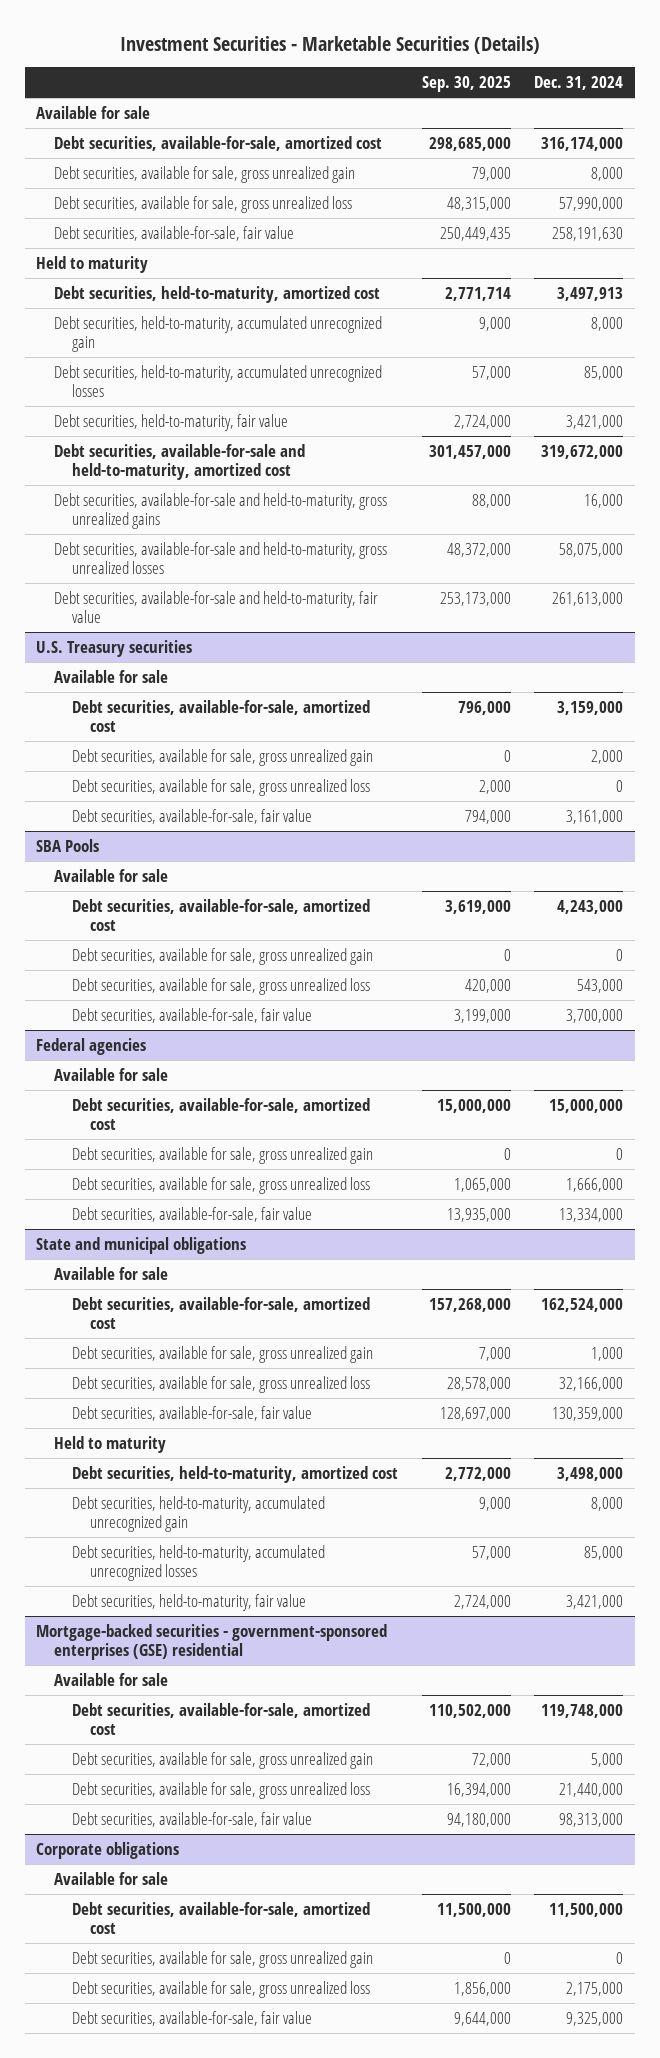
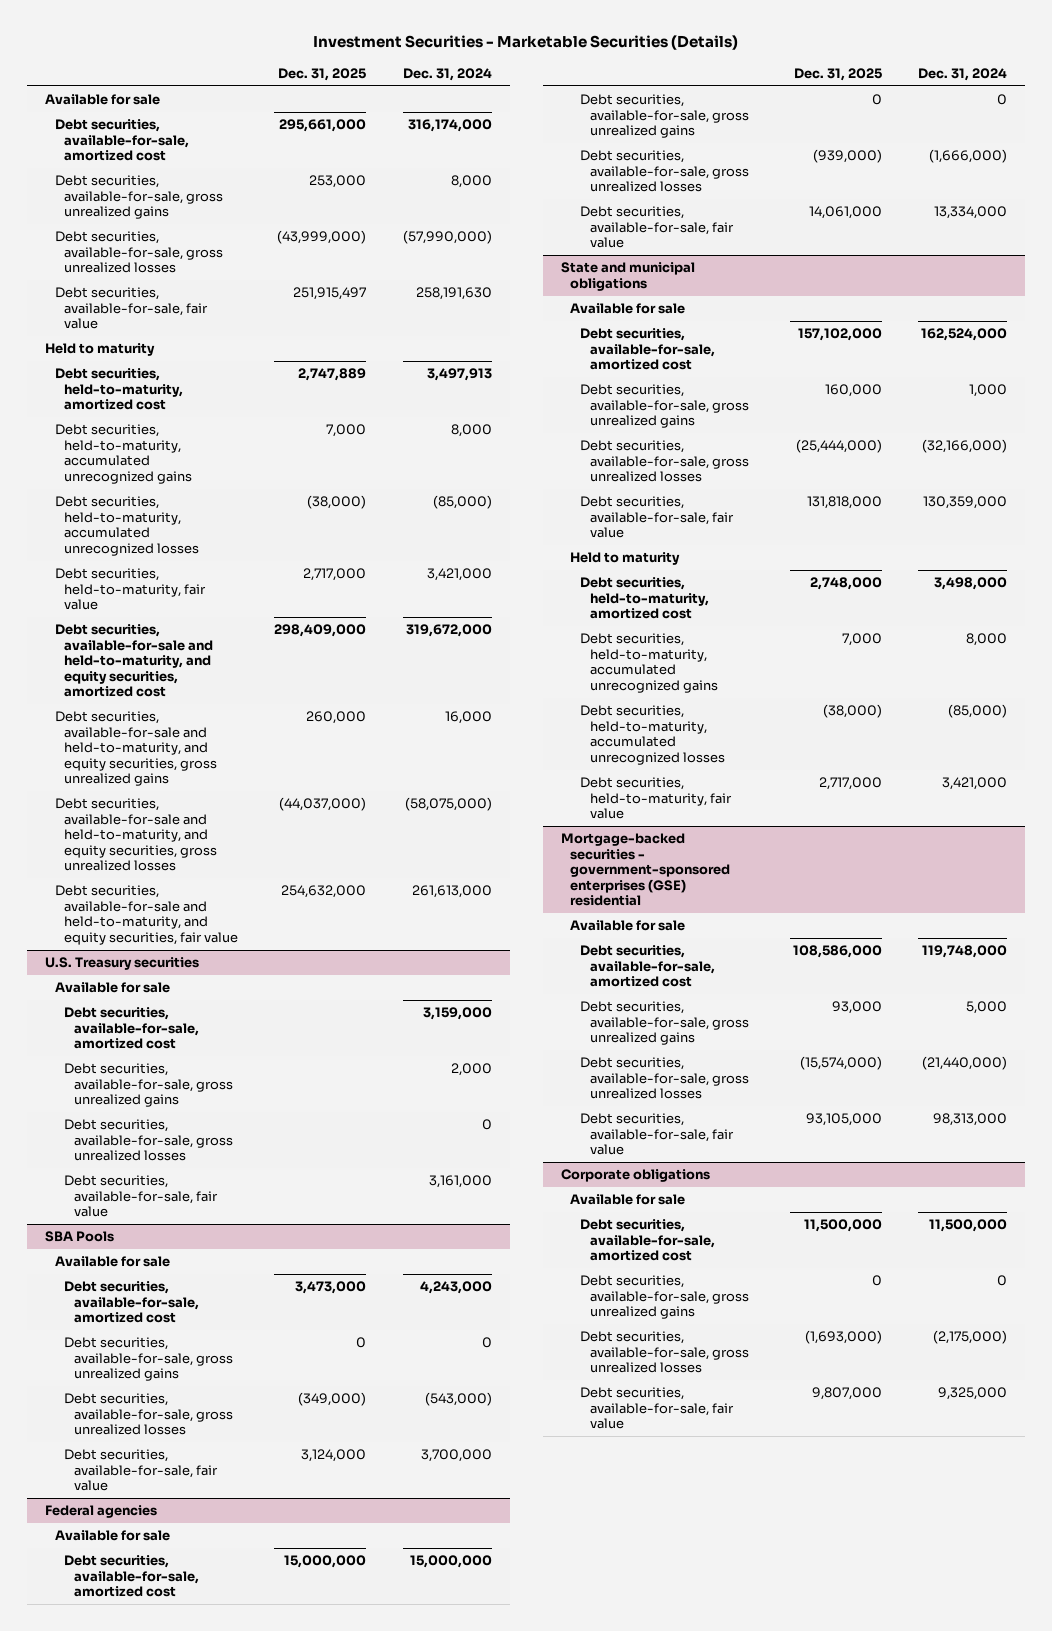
- | Sep. 30, 2025 | Dec. 31, 2024
+ | Dec. 31, 2025 | Dec. 31, 2024
- Debt securities, available for sale, gross unrealized gain | 79,000 | 8,000
- Debt securities, available for sale, gross unrealized loss | 48,315,000 | 57,990,000
+ Debt securities, available-for-sale, gross unrealized gains | 253,000 | 8,000
+ Debt securities, available-for-sale, gross unrealized losses | (43,999,000) | (57,990,000)
- Debt securities, held-to-maturity, accumulated unrecognized gain | 9,000 | 8,000
- Debt securities, held-to-maturity, accumulated unrecognized losses | 57,000 | 85,000
+ Debt securities, held-to-maturity, accumulated unrecognized gains | 7,000 | 8,000
+ Debt securities, held-to-maturity, accumulated unrecognized losses | (38,000) | (85,000)
- Debt securities, available-for-sale and held-to-maturity, amortized cost | 301,457,000 | 319,672,000
- Debt securities, available-for-sale and held-to-maturity, gross unrealized gains | 88,000 | 16,000
- Debt securities, available-for-sale and held-to-maturity, gross unrealized losses | 48,372,000 | 58,075,000
- Debt securities, available-for-sale and held-to-maturity, fair value | 253,173,000 | 261,613,000
+ Debt securities, available-for-sale and held-to-maturity, and equity securities, amortized cost | 298,409,000 | 319,672,000
+ Debt securities, available-for-sale and held-to-maturity, and equity securities, gross unrealized gains | 260,000 | 16,000
+ Debt securities, available-for-sale and held-to-maturity, and equity securities, gross unrealized losses | (44,037,000) | (58,075,000)
+ Debt securities, available-for-sale and held-to-maturity, and equity securities, fair value | 254,632,000 | 261,613,000
@ U.S. Treasury securities
- Debt securities, available for sale, gross unrealized gain | 0 | 2,000
- Debt securities, available for sale, gross unrealized loss | 2,000 | 0
+ Debt securities, available-for-sale, gross unrealized gains | | 2,000
+ Debt securities, available-for-sale, gross unrealized losses | | 0
@ SBA Pools
- Debt securities, available for sale, gross unrealized gain | 0 | 0
- Debt securities, available for sale, gross unrealized loss | 420,000 | 543,000
+ Debt securities, available-for-sale, gross unrealized gains | 0 | 0
+ Debt securities, available-for-sale, gross unrealized losses | (349,000) | (543,000)
@ Federal agencies
- Debt securities, available for sale, gross unrealized gain | 0 | 0
- Debt securities, available for sale, gross unrealized loss | 1,065,000 | 1,666,000
+ Debt securities, available-for-sale, gross unrealized gains | 0 | 0
+ Debt securities, available-for-sale, gross unrealized losses | (939,000) | (1,666,000)
@ State and municipal obligations
- Debt securities, available for sale, gross unrealized gain | 7,000 | 1,000
- Debt securities, available for sale, gross unrealized loss | 28,578,000 | 32,166,000
+ Debt securities, available-for-sale, gross unrealized gains | 160,000 | 1,000
+ Debt securities, available-for-sale, gross unrealized losses | (25,444,000) | (32,166,000)
- Debt securities, held-to-maturity, accumulated unrecognized gain | 9,000 | 8,000
- Debt securities, held-to-maturity, accumulated unrecognized losses | 57,000 | 85,000
+ Debt securities, held-to-maturity, accumulated unrecognized gains | 7,000 | 8,000
+ Debt securities, held-to-maturity, accumulated unrecognized losses | (38,000) | (85,000)
@ Mortgage-backed securities - government-sponsored enterprises (GSE) residential
- Debt securities, available for sale, gross unrealized gain | 72,000 | 5,000
- Debt securities, available for sale, gross unrealized loss | 16,394,000 | 21,440,000
+ Debt securities, available-for-sale, gross unrealized gains | 93,000 | 5,000
+ Debt securities, available-for-sale, gross unrealized losses | (15,574,000) | (21,440,000)
@ Corporate obligations
- Debt securities, available for sale, gross unrealized gain | 0 | 0
- Debt securities, available for sale, gross unrealized loss | 1,856,000 | 2,175,000
+ Debt securities, available-for-sale, gross unrealized gains | 0 | 0
+ Debt securities, available-for-sale, gross unrealized losses | (1,693,000) | (2,175,000)

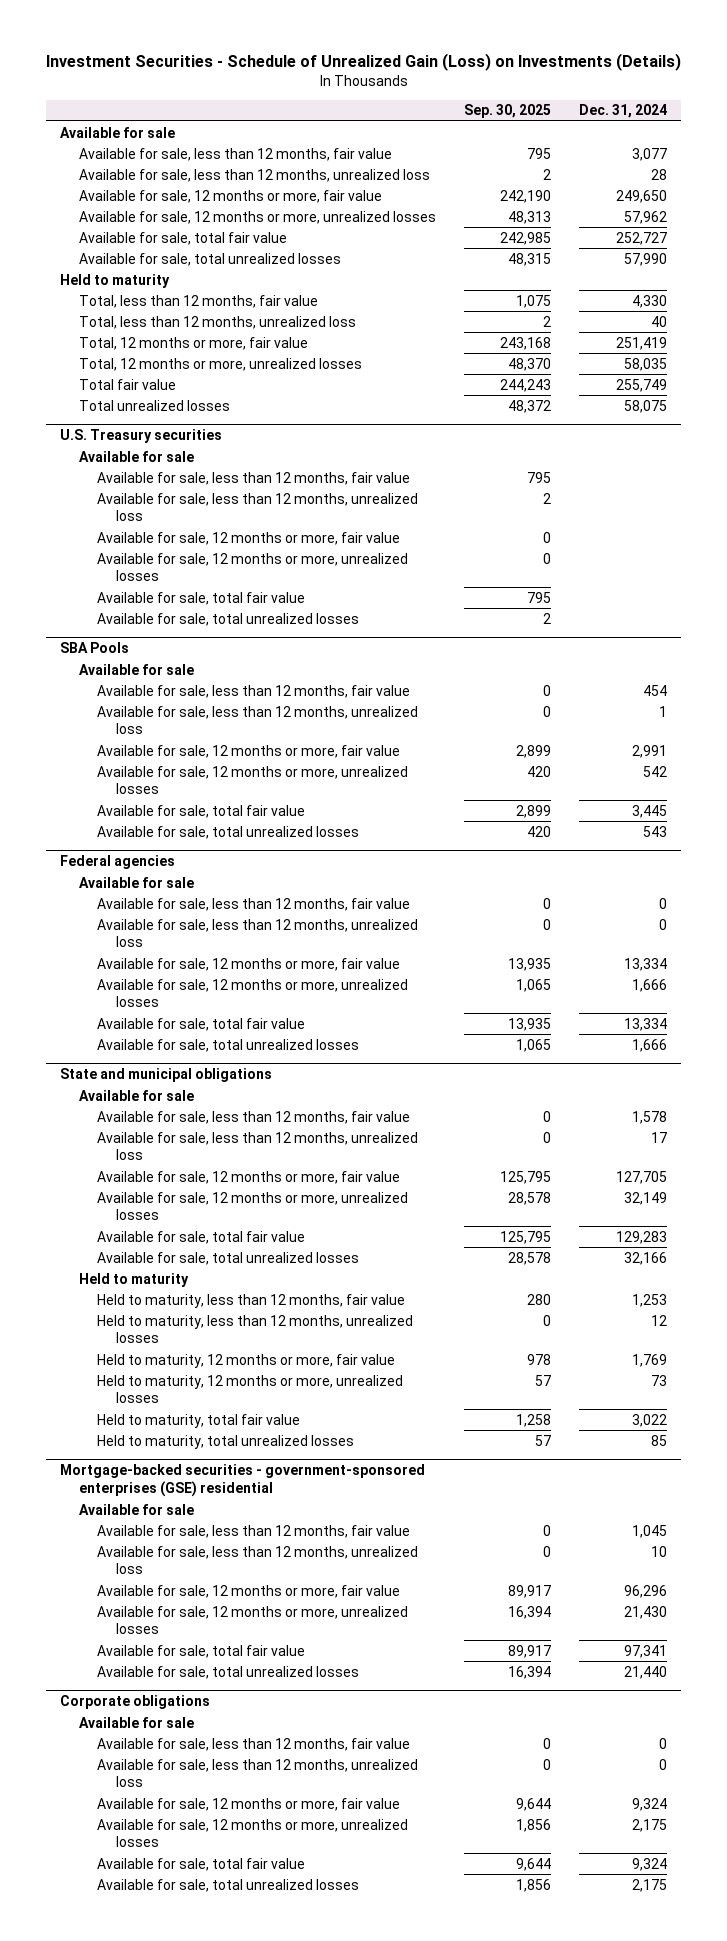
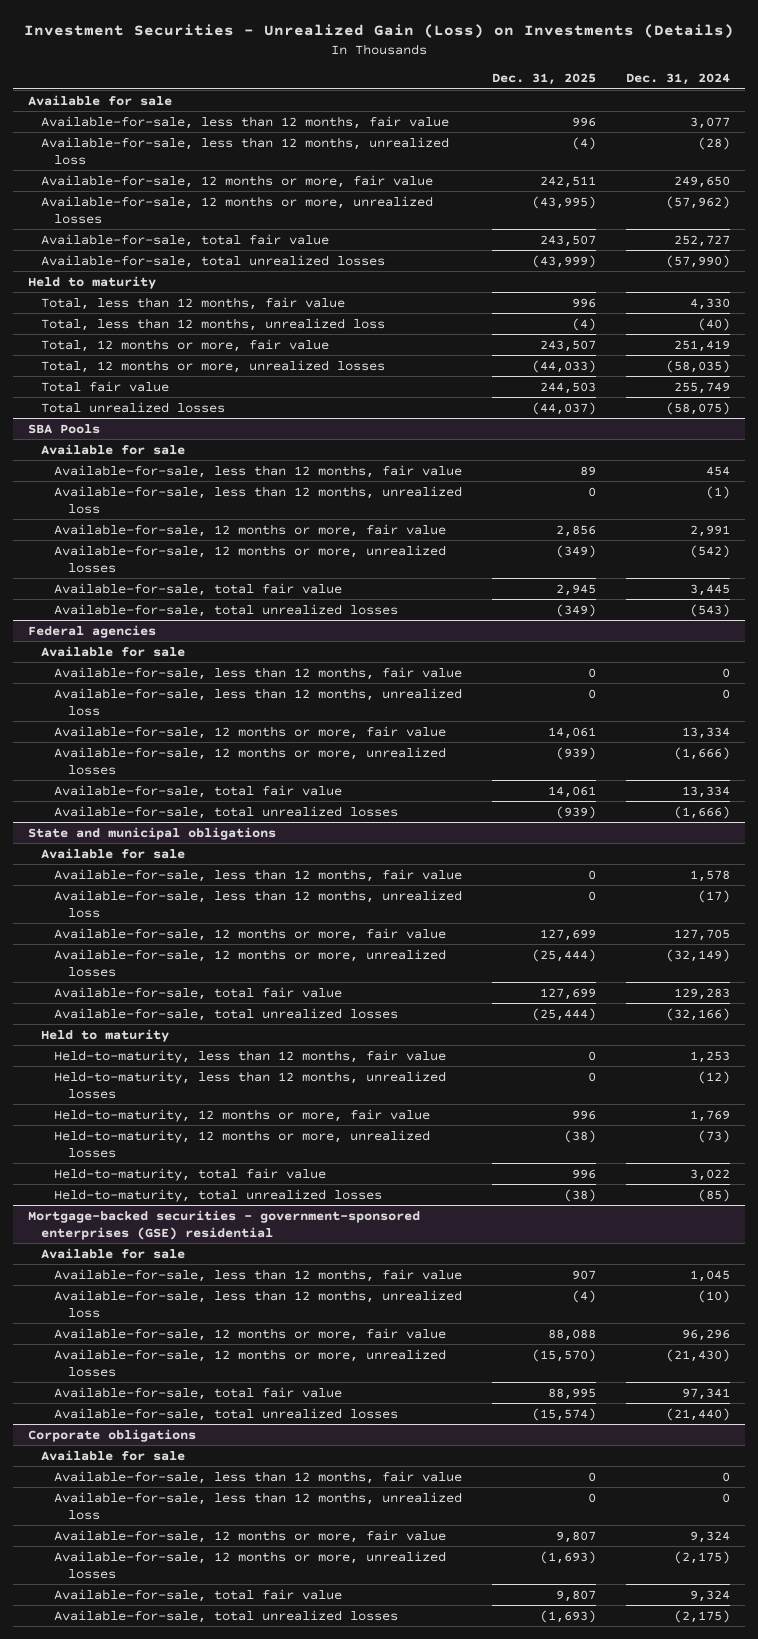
- Investment Securities - Schedule of Unrealized Gain (Loss) on Investments (Details)
+ Investment Securities - Unrealized Gain (Loss) on Investments (Details)
- | Sep. 30, 2025 | Dec. 31, 2024
+ | Dec. 31, 2025 | Dec. 31, 2024
- Available for sale, less than 12 months, fair value | 795 | 3,077
- Available for sale, less than 12 months, unrealized loss | 2 | 28
- Available for sale, 12 months or more, fair value | 242,190 | 249,650
- Available for sale, 12 months or more, unrealized losses | 48,313 | 57,962
- Available for sale, total fair value | 242,985 | 252,727
- Available for sale, total unrealized losses | 48,315 | 57,990
+ Available-for-sale, less than 12 months, fair value | 996 | 3,077
+ Available-for-sale, less than 12 months, unrealized loss | (4) | (28)
+ Available-for-sale, 12 months or more, fair value | 242,511 | 249,650
+ Available-for-sale, 12 months or more, unrealized losses | (43,995) | (57,962)
+ Available-for-sale, total fair value | 243,507 | 252,727
+ Available-for-sale, total unrealized losses | (43,999) | (57,990)
- Total, less than 12 months, unrealized loss | 2 | 40
+ Total, less than 12 months, unrealized loss | (4) | (40)
- Total, 12 months or more, unrealized losses | 48,370 | 58,035
+ Total, 12 months or more, unrealized losses | (44,033) | (58,035)
- Total unrealized losses | 48,372 | 58,075
- U.S. Treasury securities
- Available for sale
- Available for sale, less than 12 months, fair value | 795 |
- Available for sale, less than 12 months, unrealized loss | 2 |
- Available for sale, 12 months or more, fair value | 0 |
- Available for sale, 12 months or more, unrealized losses | 0 |
- Available for sale, total fair value | 795 |
- Available for sale, total unrealized losses | 2 |
+ Total unrealized losses | (44,037) | (58,075)
@ SBA Pools
- Available for sale, less than 12 months, fair value | 0 | 454
- Available for sale, less than 12 months, unrealized loss | 0 | 1
- Available for sale, 12 months or more, fair value | 2,899 | 2,991
- Available for sale, 12 months or more, unrealized losses | 420 | 542
- Available for sale, total fair value | 2,899 | 3,445
- Available for sale, total unrealized losses | 420 | 543
+ Available-for-sale, less than 12 months, fair value | 89 | 454
+ Available-for-sale, less than 12 months, unrealized loss | 0 | (1)
+ Available-for-sale, 12 months or more, fair value | 2,856 | 2,991
+ Available-for-sale, 12 months or more, unrealized losses | (349) | (542)
+ Available-for-sale, total fair value | 2,945 | 3,445
+ Available-for-sale, total unrealized losses | (349) | (543)
@ Federal agencies
- Available for sale, less than 12 months, fair value | 0 | 0
- Available for sale, less than 12 months, unrealized loss | 0 | 0
- Available for sale, 12 months or more, fair value | 13,935 | 13,334
- Available for sale, 12 months or more, unrealized losses | 1,065 | 1,666
- Available for sale, total fair value | 13,935 | 13,334
- Available for sale, total unrealized losses | 1,065 | 1,666
+ Available-for-sale, less than 12 months, fair value | 0 | 0
+ Available-for-sale, less than 12 months, unrealized loss | 0 | 0
+ Available-for-sale, 12 months or more, fair value | 14,061 | 13,334
+ Available-for-sale, 12 months or more, unrealized losses | (939) | (1,666)
+ Available-for-sale, total fair value | 14,061 | 13,334
+ Available-for-sale, total unrealized losses | (939) | (1,666)
@ State and municipal obligations
- Available for sale, less than 12 months, fair value | 0 | 1,578
- Available for sale, less than 12 months, unrealized loss | 0 | 17
- Available for sale, 12 months or more, fair value | 125,795 | 127,705
- Available for sale, 12 months or more, unrealized losses | 28,578 | 32,149
- Available for sale, total fair value | 125,795 | 129,283
- Available for sale, total unrealized losses | 28,578 | 32,166
+ Available-for-sale, less than 12 months, fair value | 0 | 1,578
+ Available-for-sale, less than 12 months, unrealized loss | 0 | (17)
+ Available-for-sale, 12 months or more, fair value | 127,699 | 127,705
+ Available-for-sale, 12 months or more, unrealized losses | (25,444) | (32,149)
+ Available-for-sale, total fair value | 127,699 | 129,283
+ Available-for-sale, total unrealized losses | (25,444) | (32,166)
- Held to maturity, less than 12 months, fair value | 280 | 1,253
- Held to maturity, less than 12 months, unrealized losses | 0 | 12
- Held to maturity, 12 months or more, fair value | 978 | 1,769
- Held to maturity, 12 months or more, unrealized losses | 57 | 73
- Held to maturity, total fair value | 1,258 | 3,022
- Held to maturity, total unrealized losses | 57 | 85
+ Held-to-maturity, less than 12 months, fair value | 0 | 1,253
+ Held-to-maturity, less than 12 months, unrealized losses | 0 | (12)
+ Held-to-maturity, 12 months or more, fair value | 996 | 1,769
+ Held-to-maturity, 12 months or more, unrealized losses | (38) | (73)
+ Held-to-maturity, total fair value | 996 | 3,022
+ Held-to-maturity, total unrealized losses | (38) | (85)
@ Mortgage-backed securities - government-sponsored enterprises (GSE) residential
- Available for sale, less than 12 months, fair value | 0 | 1,045
- Available for sale, less than 12 months, unrealized loss | 0 | 10
- Available for sale, 12 months or more, fair value | 89,917 | 96,296
- Available for sale, 12 months or more, unrealized losses | 16,394 | 21,430
- Available for sale, total fair value | 89,917 | 97,341
- Available for sale, total unrealized losses | 16,394 | 21,440
+ Available-for-sale, less than 12 months, fair value | 907 | 1,045
+ Available-for-sale, less than 12 months, unrealized loss | (4) | (10)
+ Available-for-sale, 12 months or more, fair value | 88,088 | 96,296
+ Available-for-sale, 12 months or more, unrealized losses | (15,570) | (21,430)
+ Available-for-sale, total fair value | 88,995 | 97,341
+ Available-for-sale, total unrealized losses | (15,574) | (21,440)
@ Corporate obligations
- Available for sale, less than 12 months, fair value | 0 | 0
- Available for sale, less than 12 months, unrealized loss | 0 | 0
- Available for sale, 12 months or more, fair value | 9,644 | 9,324
- Available for sale, 12 months or more, unrealized losses | 1,856 | 2,175
- Available for sale, total fair value | 9,644 | 9,324
- Available for sale, total unrealized losses | 1,856 | 2,175
+ Available-for-sale, less than 12 months, fair value | 0 | 0
+ Available-for-sale, less than 12 months, unrealized loss | 0 | 0
+ Available-for-sale, 12 months or more, fair value | 9,807 | 9,324
+ Available-for-sale, 12 months or more, unrealized losses | (1,693) | (2,175)
+ Available-for-sale, total fair value | 9,807 | 9,324
+ Available-for-sale, total unrealized losses | (1,693) | (2,175)

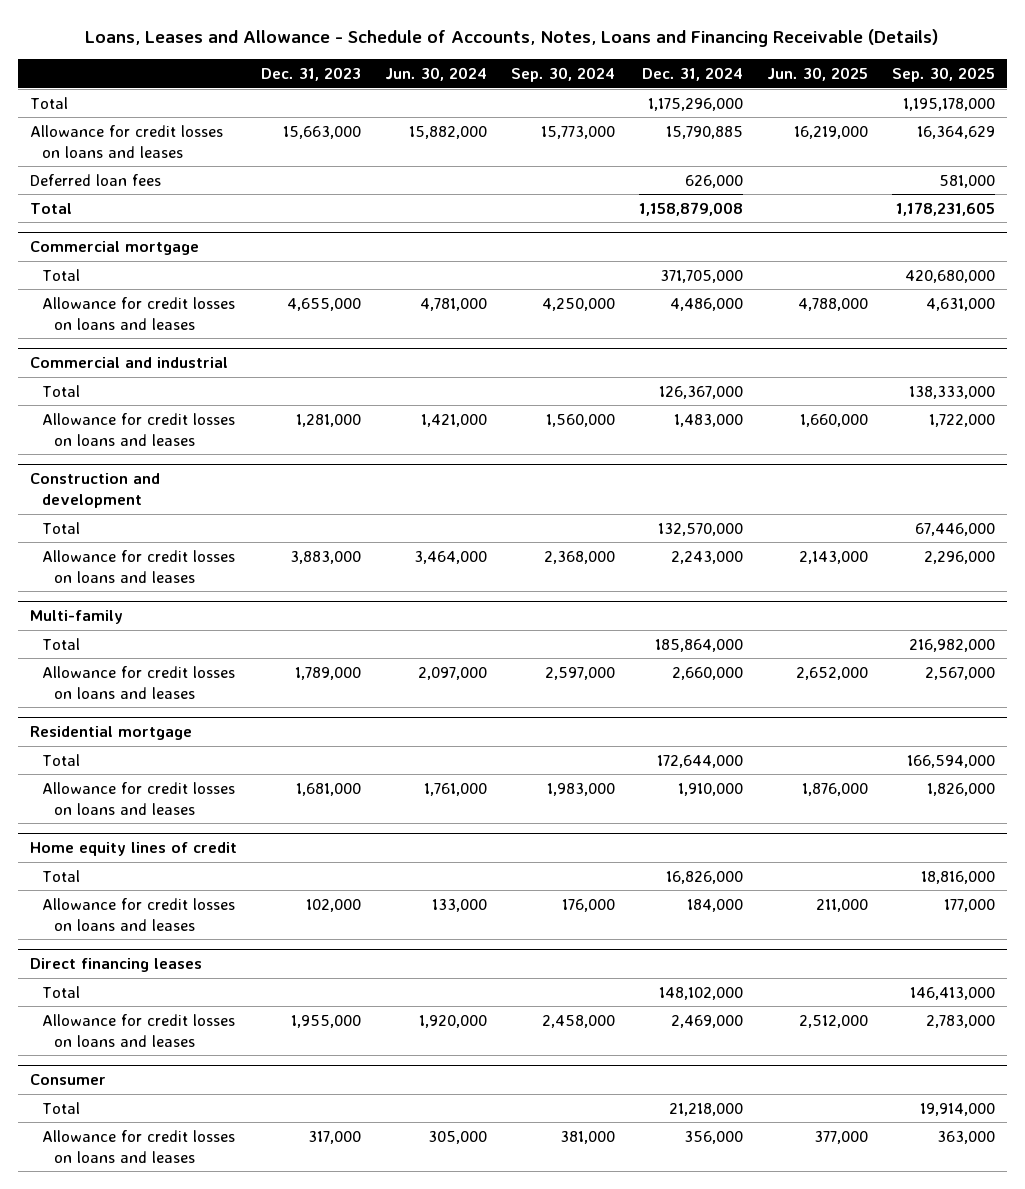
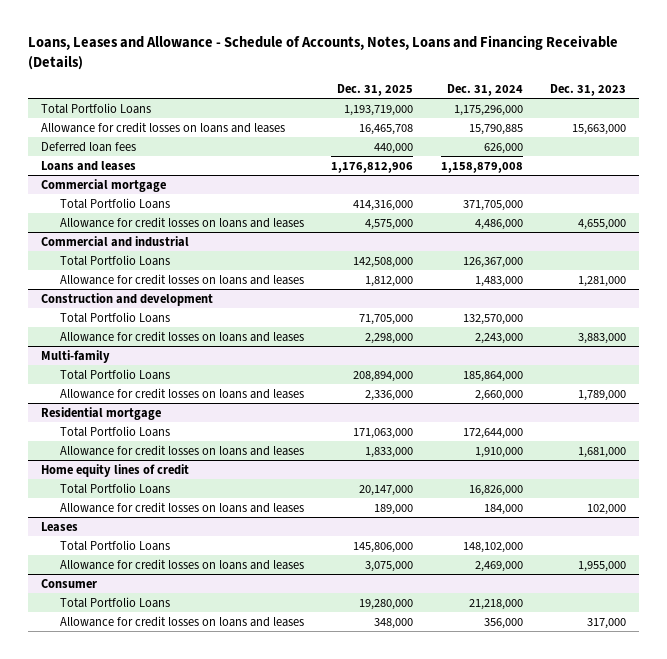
- | Dec. 31, 2023 | Jun. 30, 2024 | Sep. 30, 2024 | Dec. 31, 2024 | Jun. 30, 2025 | Sep. 30, 2025
+ | Dec. 31, 2025 | Dec. 31, 2024 | Dec. 31, 2023
- Total | | | | 1,175,296,000 | | 1,195,178,000
+ Total Portfolio Loans | 1,193,719,000 | 1,175,296,000 |
- Total | | | | 1,158,879,008 | | 1,178,231,605
+ Loans and leases | 1,176,812,906 | 1,158,879,008 |
@ Commercial mortgage
- Total | | | | 371,705,000 | | 420,680,000
+ Total Portfolio Loans | 414,316,000 | 371,705,000 |
@ Commercial and industrial
- Total | | | | 126,367,000 | | 138,333,000
+ Total Portfolio Loans | 142,508,000 | 126,367,000 |
@ Construction and development
- Total | | | | 132,570,000 | | 67,446,000
+ Total Portfolio Loans | 71,705,000 | 132,570,000 |
@ Multi-family
- Total | | | | 185,864,000 | | 216,982,000
+ Total Portfolio Loans | 208,894,000 | 185,864,000 |
@ Residential mortgage
- Total | | | | 172,644,000 | | 166,594,000
+ Total Portfolio Loans | 171,063,000 | 172,644,000 |
@ Home equity lines of credit
- Total | | | | 16,826,000 | | 18,816,000
+ Total Portfolio Loans | 20,147,000 | 16,826,000 |
- Direct financing leases
- Total | | | | 148,102,000 | | 146,413,000
+ Leases
+ Total Portfolio Loans | 145,806,000 | 148,102,000 |
@ Consumer
- Total | | | | 21,218,000 | | 19,914,000
+ Total Portfolio Loans | 19,280,000 | 21,218,000 |

